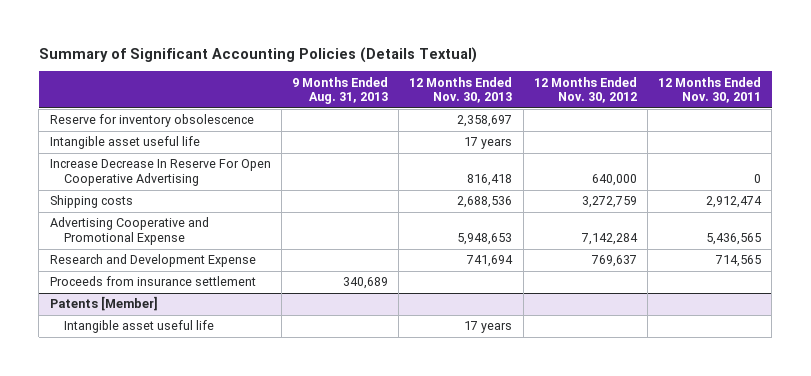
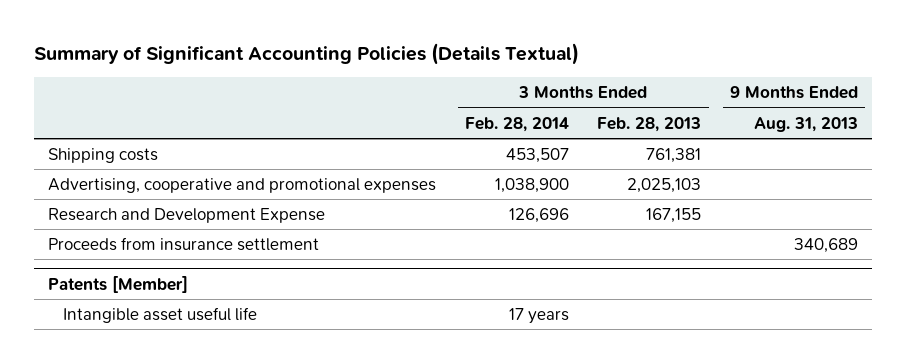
- | 9 Months Ended Aug. 31, 2013 | 12 Months Ended Nov. 30, 2013 | 12 Months Ended Nov. 30, 2012 | 12 Months Ended Nov. 30, 2011
+ | 3 Months Ended Feb. 28, 2014 | 3 Months Ended Feb. 28, 2013 | 9 Months Ended Aug. 31, 2013
- Reserve for inventory obsolescence | | 2,358,697 | |
- Intangible asset useful life | | 17 years | |
- Increase Decrease In Reserve For Open Cooperative Advertising | | 816,418 | 640,000 | 0
- Advertising Cooperative and Promotional Expense | | 5,948,653 | 7,142,284 | 5,436,565
+ Advertising, cooperative and promotional expenses | 1,038,900 | 2,025,103 |

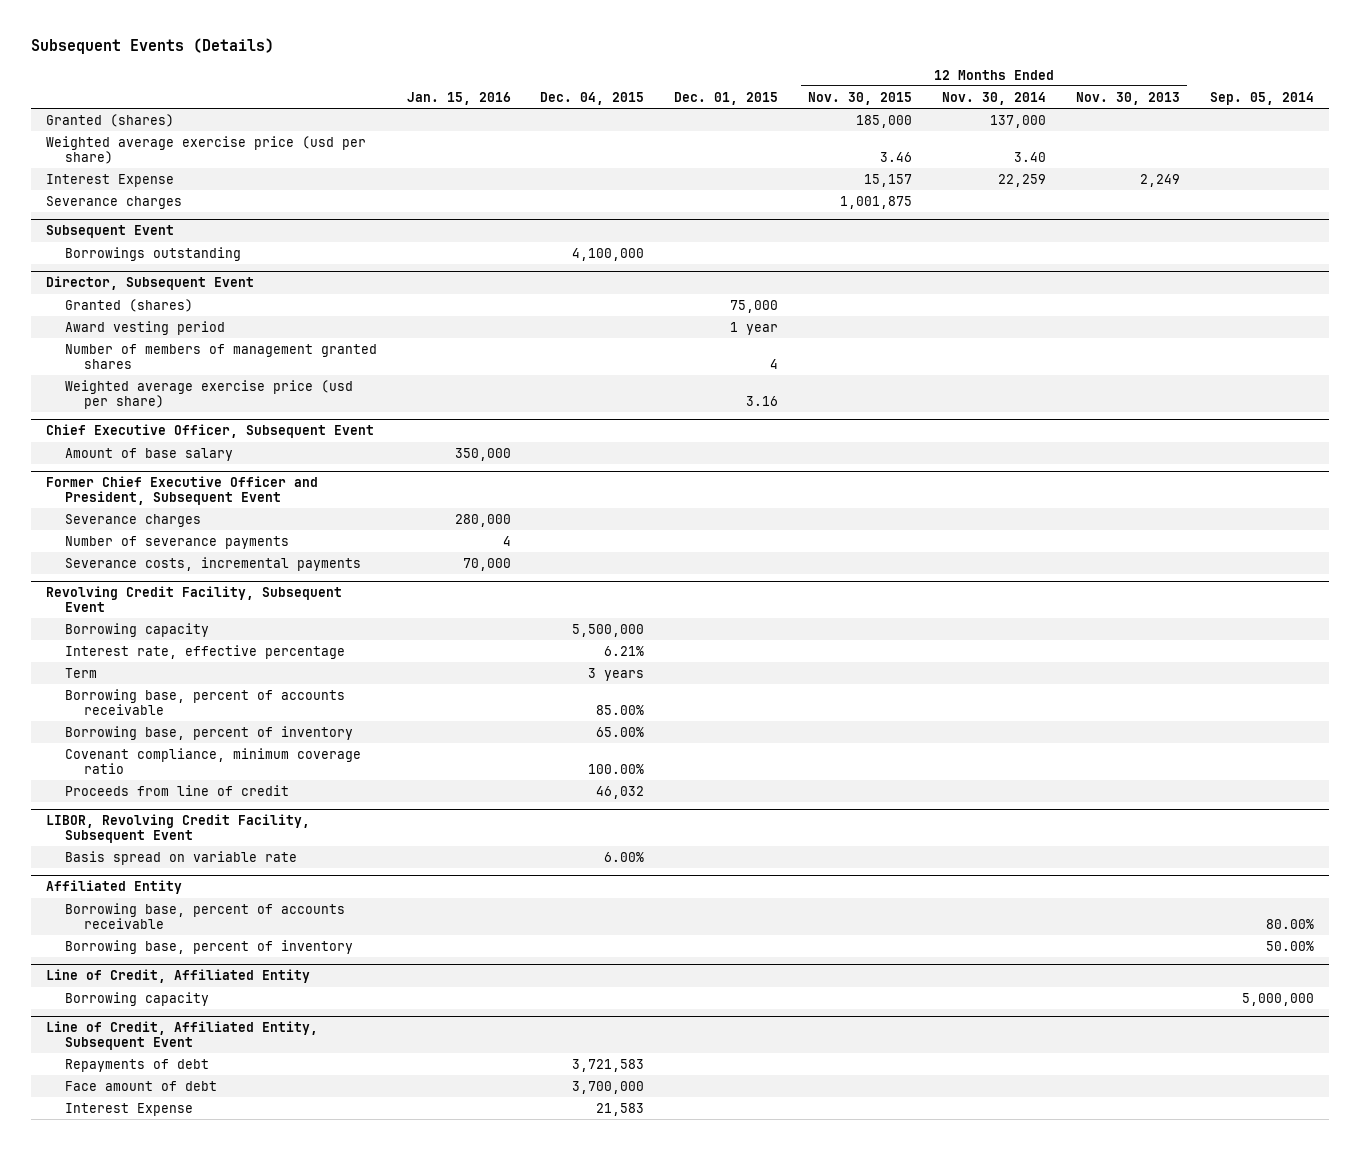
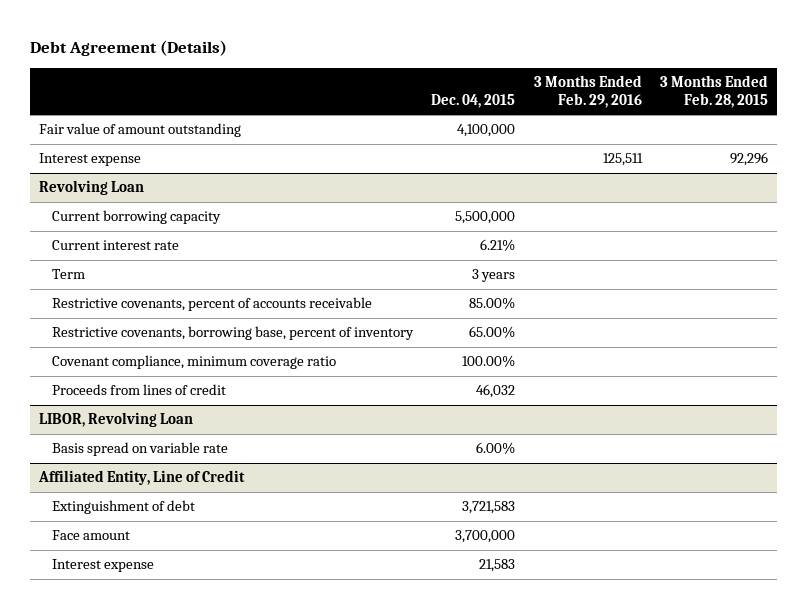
- Subsequent Events (Details)
+ Debt Agreement (Details)
- | Jan. 15, 2016 | Dec. 04, 2015 | Dec. 01, 2015 | 12 Months Ended Nov. 30, 2015 | 12 Months Ended Nov. 30, 2014 | 12 Months Ended Nov. 30, 2013 | Sep. 05, 2014
+ | Dec. 04, 2015 | 3 Months Ended Feb. 29, 2016 | 3 Months Ended Feb. 28, 2015
- Granted (shares) | | | | 185,000 | 137,000 | |
- Weighted average exercise price (usd per share) | | | | 3.46 | 3.40 | |
- Interest Expense | | | | 15,157 | 22,259 | 2,249 |
- Severance charges | | | | 1,001,875 | | |
- Subsequent Event
- Borrowings outstanding | | 4,100,000 | | | | |
- Director, Subsequent Event
- Granted (shares) | | | 75,000 | | | |
- Award vesting period | | | 1 year | | | |
- Number of members of management granted shares | | | 4 | | | |
- Weighted average exercise price (usd per share) | | | 3.16 | | | |
- Chief Executive Officer, Subsequent Event
- Amount of base salary | 350,000 | | | | | |
- Former Chief Executive Officer and President, Subsequent Event
- Severance charges | 280,000 | | | | | |
- Number of severance payments | 4 | | | | | |
- Severance costs, incremental payments | 70,000 | | | | | |
- Revolving Credit Facility, Subsequent Event
- Borrowing capacity | | 5,500,000 | | | | |
- Interest rate, effective percentage | | 6.21% | | | | |
+ Fair value of amount outstanding | 4,100,000 | |
+ Interest expense | | 125,511 | 92,296
+ Revolving Loan
+ Current borrowing capacity | 5,500,000 | |
+ Current interest rate | 6.21% | |
- Borrowing base, percent of accounts receivable | | 85.00% | | | | |
- Borrowing base, percent of inventory | | 65.00% | | | | |
+ Restrictive covenants, percent of accounts receivable | 85.00% | |
+ Restrictive covenants, borrowing base, percent of inventory | 65.00% | |
- Proceeds from line of credit | | 46,032 | | | | |
- LIBOR, Revolving Credit Facility, Subsequent Event
+ Proceeds from lines of credit | 46,032 | |
+ LIBOR, Revolving Loan
- Affiliated Entity
- Borrowing base, percent of accounts receivable | | | | | | | 80.00%
- Borrowing base, percent of inventory | | | | | | | 50.00%
- Line of Credit, Affiliated Entity
- Borrowing capacity | | | | | | | 5,000,000
- Line of Credit, Affiliated Entity, Subsequent Event
- Repayments of debt | | 3,721,583 | | | | |
- Face amount of debt | | 3,700,000 | | | | |
- Interest Expense | | 21,583 | | | | |
+ Affiliated Entity, Line of Credit
+ Extinguishment of debt | 3,721,583 | |
+ Face amount | 3,700,000 | |
+ Interest expense | 21,583 | |

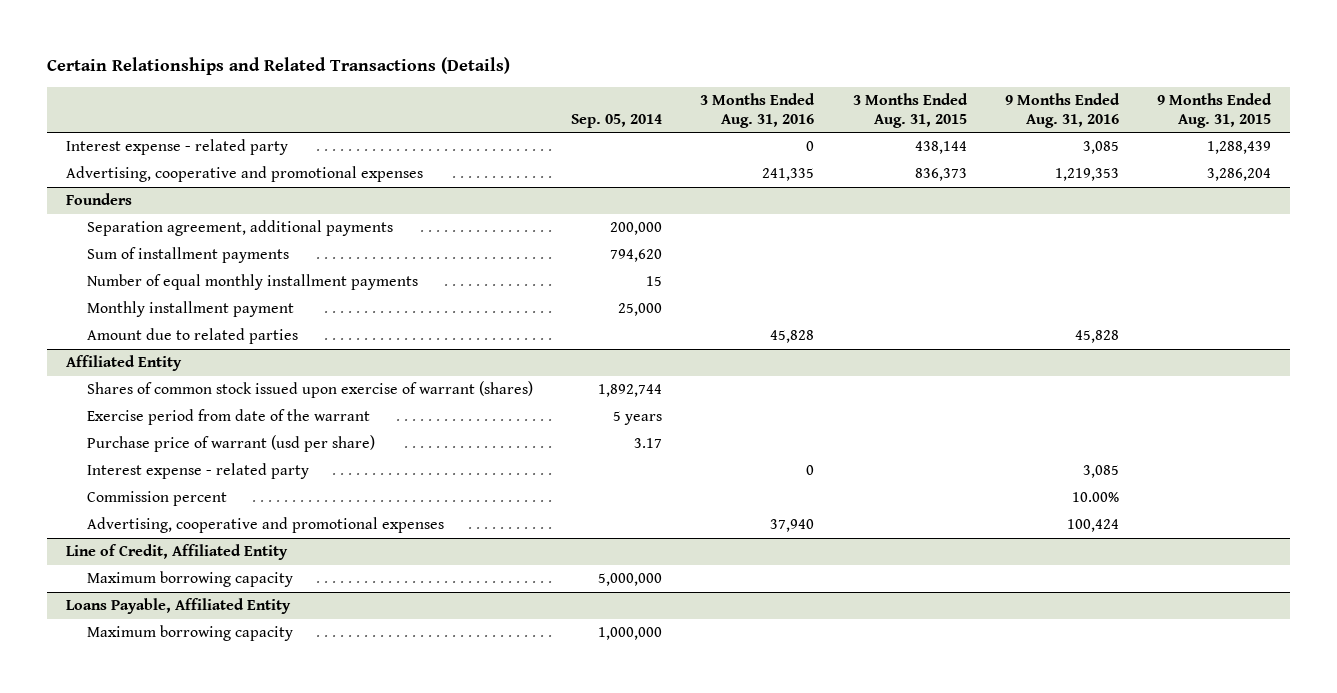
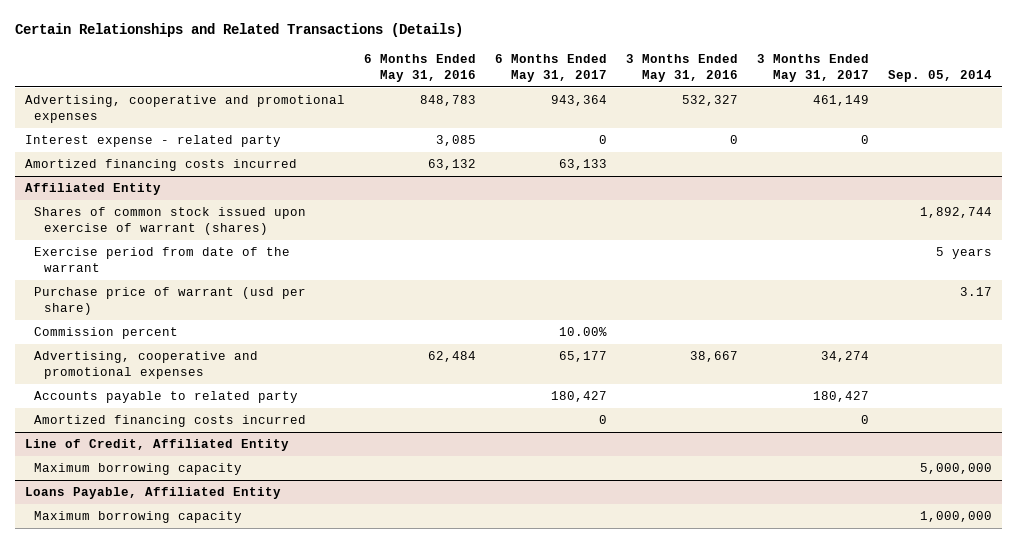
- | Sep. 05, 2014 | 3 Months Ended Aug. 31, 2016 | 3 Months Ended Aug. 31, 2015 | 9 Months Ended Aug. 31, 2016 | 9 Months Ended Aug. 31, 2015
+ | 6 Months Ended May 31, 2016 | 6 Months Ended May 31, 2017 | 3 Months Ended May 31, 2016 | 3 Months Ended May 31, 2017 | Sep. 05, 2014
- Founders
- Separation agreement, additional payments | 200,000 | | | |
- Sum of installment payments | 794,620 | | | |
- Number of equal monthly installment payments | 15 | | | |
- Monthly installment payment | 25,000 | | | |
- Amount due to related parties | | 45,828 | | 45,828 |
moved down: Interest expense - related party | 3,085 | 0 | 0 | 0 |
+ Amortized financing costs incurred | 63,132 | 63,133 | | |
@ Affiliated Entity
- Interest expense - related party | | 0 | | 3,085 |
+ Accounts payable to related party | | 180,427 | | 180,427 |
+ Amortized financing costs incurred | | 0 | | 0 |

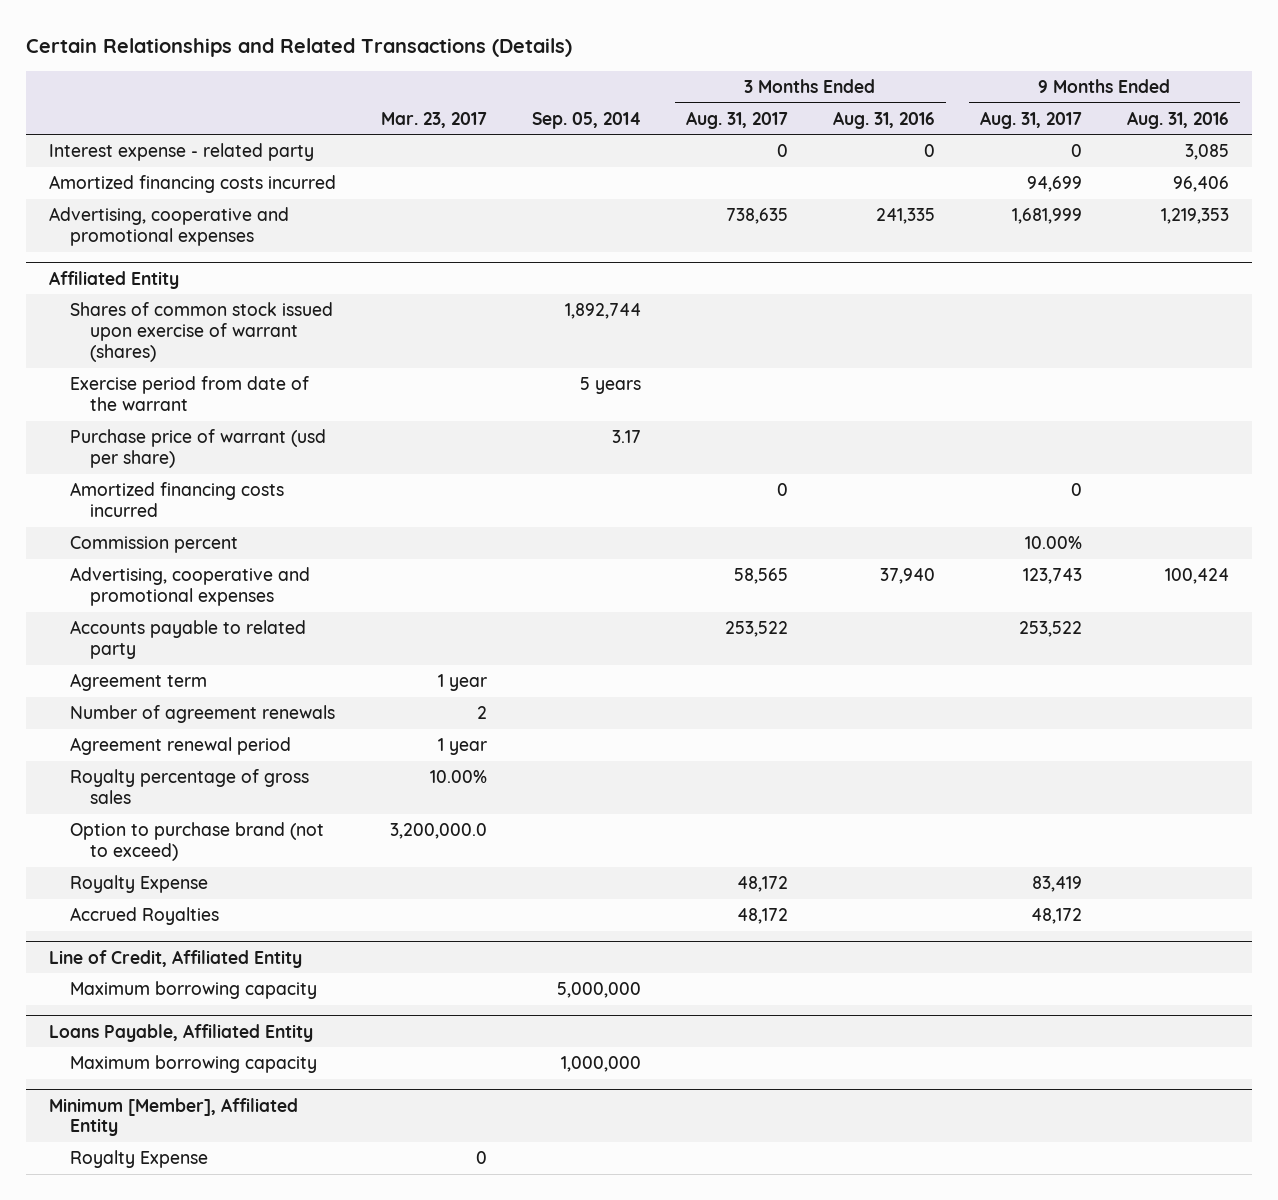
- | 6 Months Ended May 31, 2016 | 6 Months Ended May 31, 2017 | 3 Months Ended May 31, 2016 | 3 Months Ended May 31, 2017 | Sep. 05, 2014
+ | Mar. 23, 2017 | Sep. 05, 2014 | 3 Months Ended Aug. 31, 2017 | 3 Months Ended Aug. 31, 2016 | 9 Months Ended Aug. 31, 2017 | 9 Months Ended Aug. 31, 2016
moved down: Advertising, cooperative and promotional expenses | | | 738,635 | 241,335 | 1,681,999 | 1,219,353
@ Affiliated Entity
moved up: Amortized financing costs incurred | | | 0 | | 0 |
+ Agreement term | 1 year | | | | |
+ Number of agreement renewals | 2 | | | | |
+ Agreement renewal period | 1 year | | | | |
+ Royalty percentage of gross sales | 10.00% | | | | |
+ Option to purchase brand (not to exceed) | 3,200,000.0 | | | | |
+ Royalty Expense | | | 48,172 | | 83,419 |
+ Accrued Royalties | | | 48,172 | | 48,172 |
+ Minimum [Member], Affiliated Entity
+ Royalty Expense | 0 | | | | |

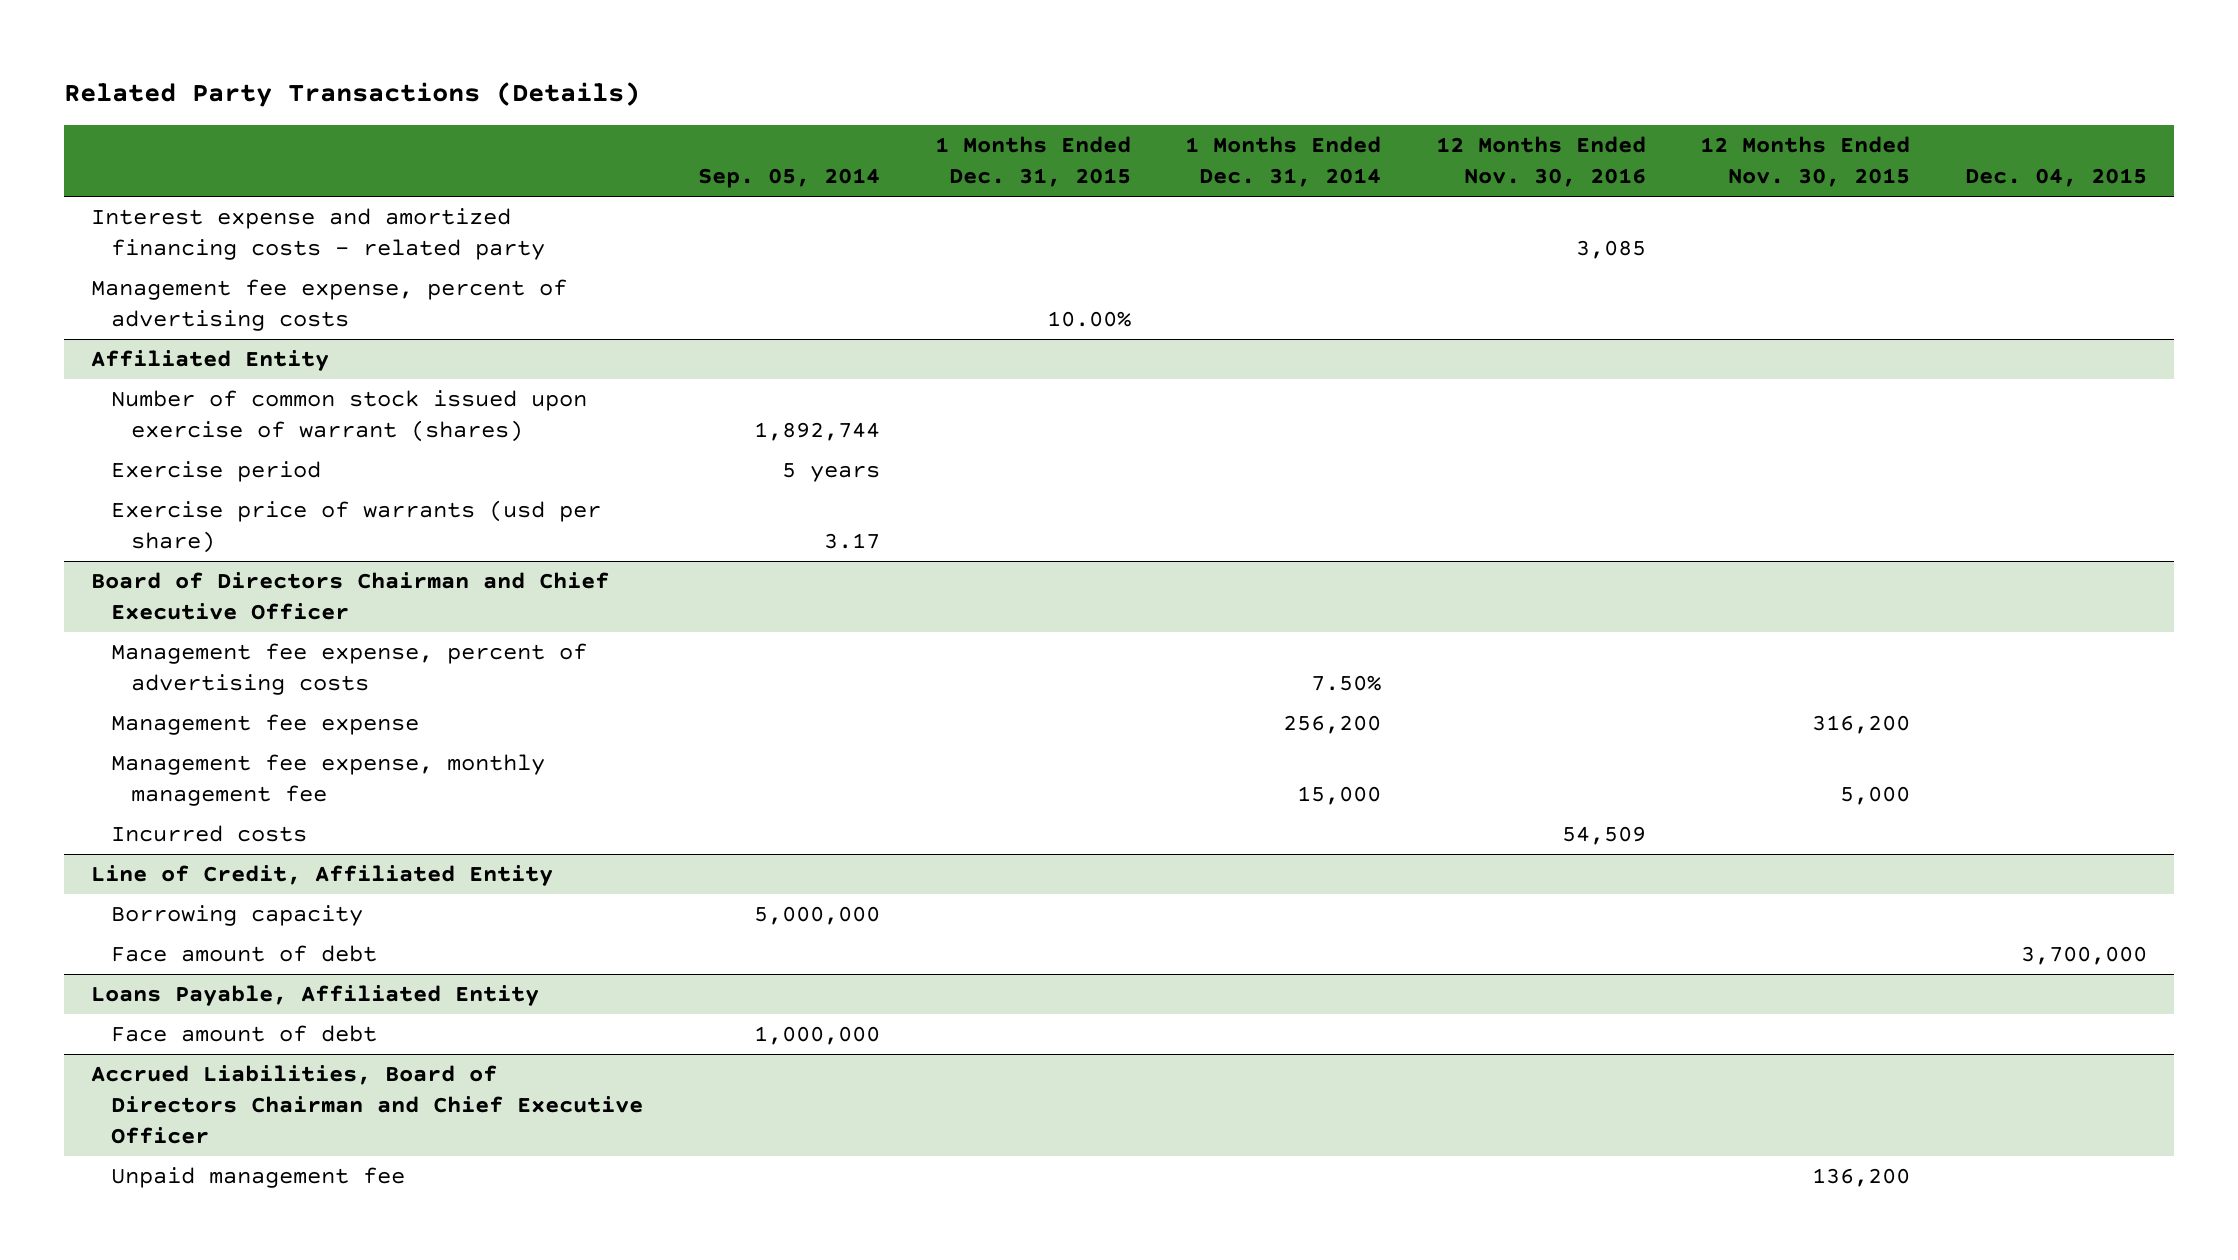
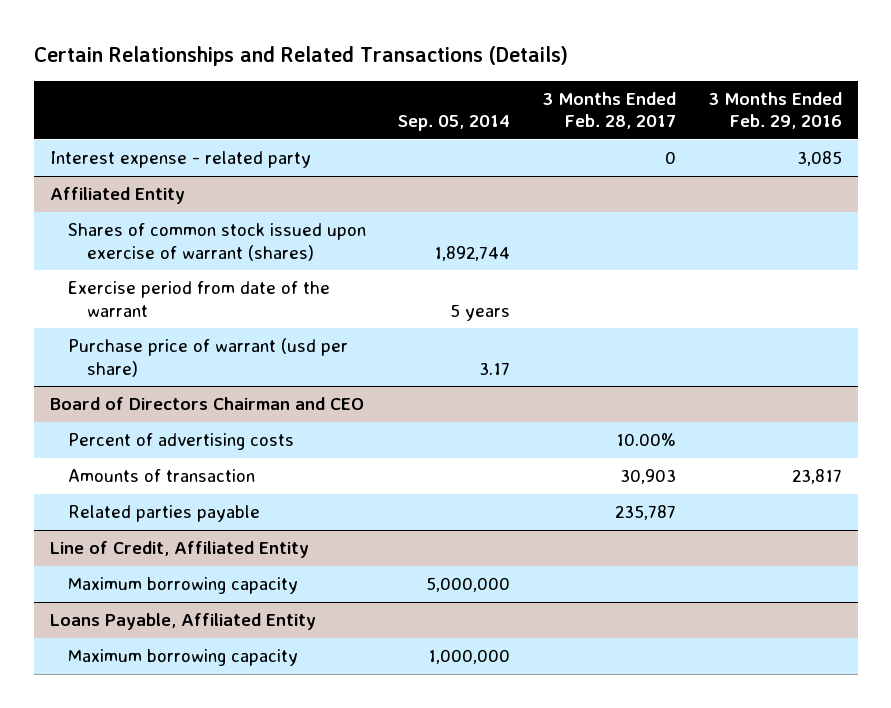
- Related Party Transactions (Details)
+ Certain Relationships and Related Transactions (Details)
- | Sep. 05, 2014 | 1 Months Ended Dec. 31, 2015 | 1 Months Ended Dec. 31, 2014 | 12 Months Ended Nov. 30, 2016 | 12 Months Ended Nov. 30, 2015 | Dec. 04, 2015
+ | Sep. 05, 2014 | 3 Months Ended Feb. 28, 2017 | 3 Months Ended Feb. 29, 2016
- Interest expense and amortized financing costs - related party | | | | 3,085 | |
- Management fee expense, percent of advertising costs | | 10.00% | | | |
+ Interest expense - related party | | 0 | 3,085
@ Affiliated Entity
- Number of common stock issued upon exercise of warrant (shares) | 1,892,744 | | | | |
- Exercise period | 5 years | | | | |
- Exercise price of warrants (usd per share) | 3.17 | | | | |
- Board of Directors Chairman and Chief Executive Officer
- Management fee expense, percent of advertising costs | | | 7.50% | | |
- Management fee expense | | | 256,200 | | 316,200 |
- Management fee expense, monthly management fee | | | 15,000 | | 5,000 |
- Incurred costs | | | | 54,509 | |
@ Affiliated Entity
+ Shares of common stock issued upon exercise of warrant (shares) | 1,892,744 | |
+ Exercise period from date of the warrant | 5 years | |
+ Purchase price of warrant (usd per share) | 3.17 | |
+ Board of Directors Chairman and CEO
+ Percent of advertising costs | | 10.00% |
+ Amounts of transaction | | 30,903 | 23,817
+ Related parties payable | | 235,787 |
@ Line of Credit, Affiliated Entity
- Borrowing capacity | 5,000,000 | | | | |
- Face amount of debt | | | | | | 3,700,000
+ Maximum borrowing capacity | 5,000,000 | |
@ Loans Payable, Affiliated Entity
- Face amount of debt | 1,000,000 | | | | |
- Accrued Liabilities, Board of Directors Chairman and Chief Executive Officer
- Unpaid management fee | | | | | 136,200 |
@ Loans Payable, Affiliated Entity
+ Maximum borrowing capacity | 1,000,000 | |

